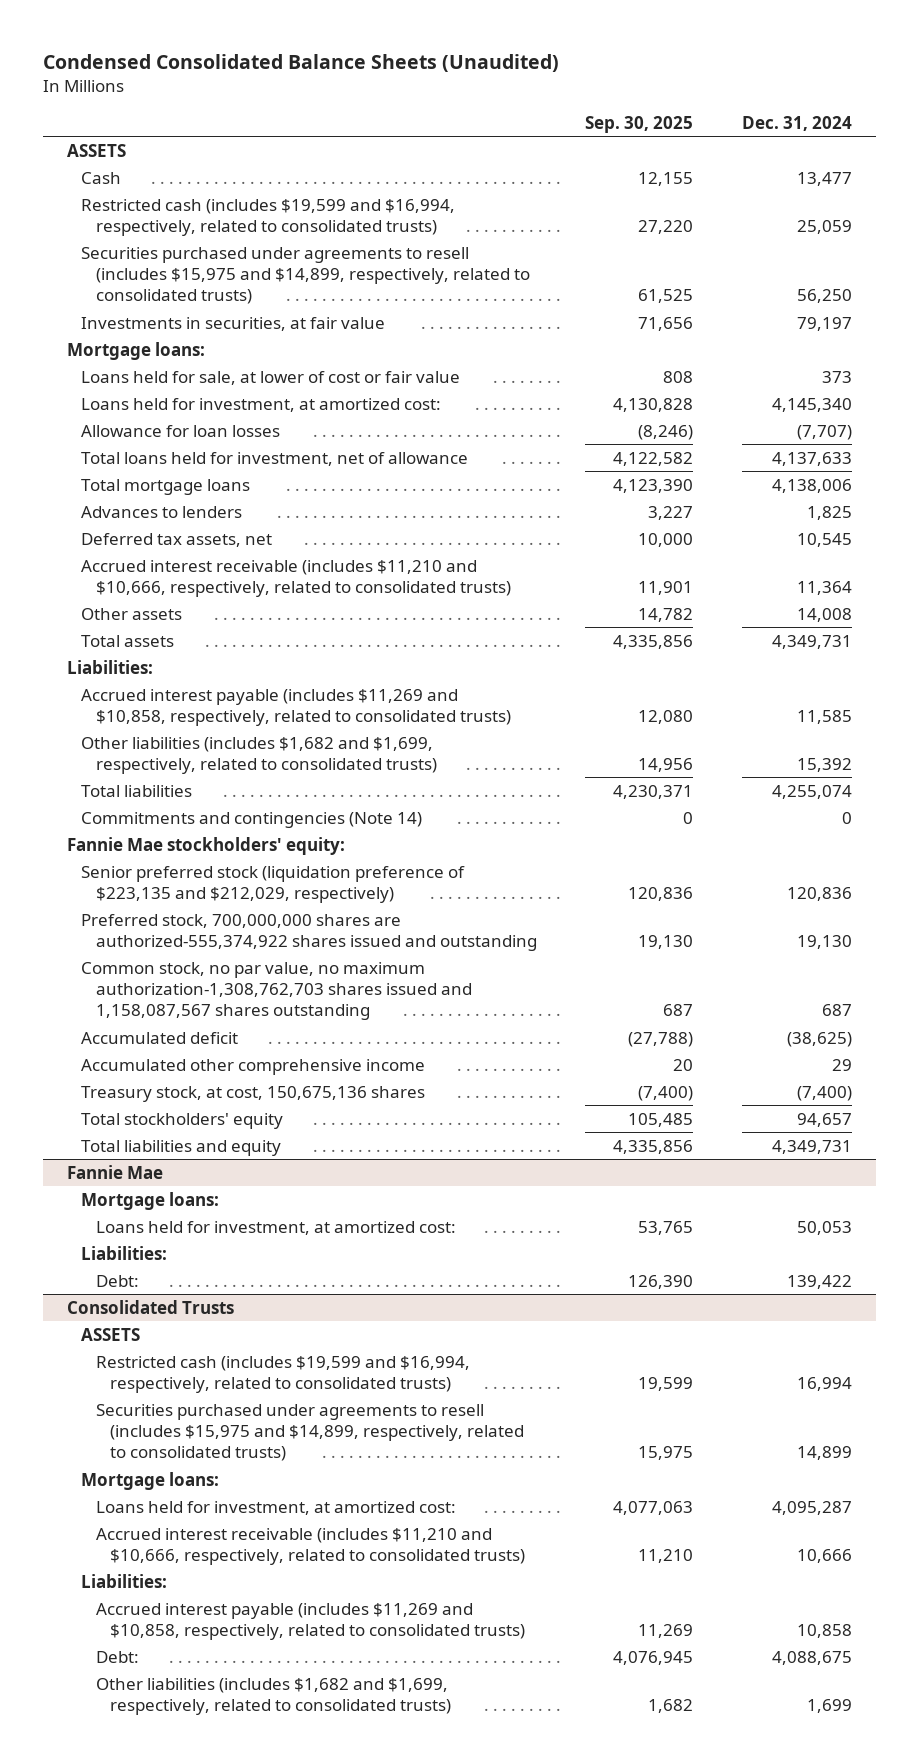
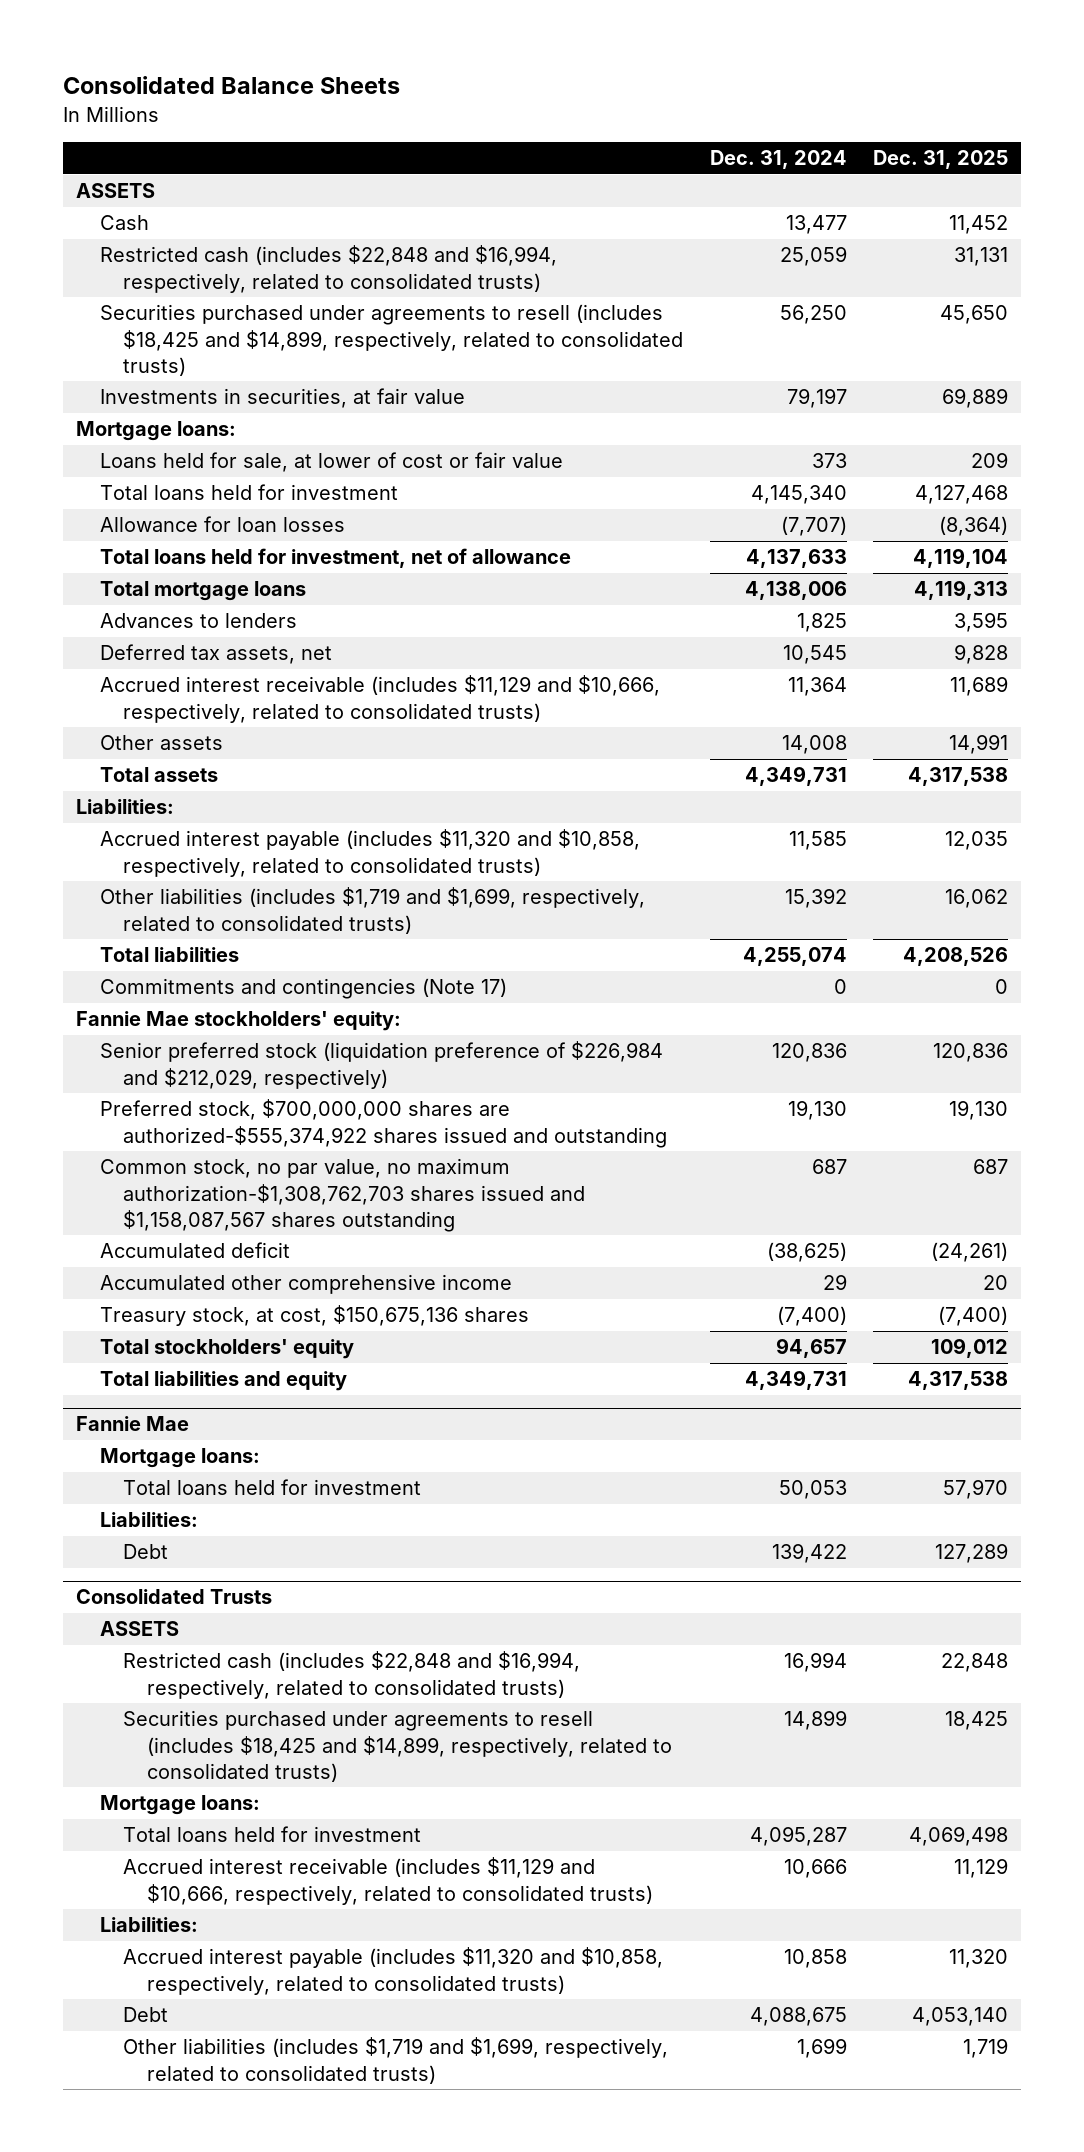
- Condensed Consolidated Balance Sheets (Unaudited)
+ Consolidated Balance Sheets
- | Sep. 30, 2025 | Dec. 31, 2024
+ | Dec. 31, 2024 | Dec. 31, 2025
- Restricted cash (includes $19,599 and $16,994, respectively, related to consolidated trusts) | 27,220 | 25,059
- Securities purchased under agreements to resell (includes $15,975 and $14,899, respectively, related to consolidated trusts) | 61,525 | 56,250
+ Restricted cash (includes $22,848 and $16,994, respectively, related to consolidated trusts) | 25,059 | 31,131
+ Securities purchased under agreements to resell (includes $18,425 and $14,899, respectively, related to consolidated trusts) | 56,250 | 45,650
- Loans held for investment, at amortized cost: | 4,130,828 | 4,145,340
+ Total loans held for investment | 4,145,340 | 4,127,468
- Accrued interest receivable (includes $11,210 and $10,666, respectively, related to consolidated trusts) | 11,901 | 11,364
+ Accrued interest receivable (includes $11,129 and $10,666, respectively, related to consolidated trusts) | 11,364 | 11,689
- Accrued interest payable (includes $11,269 and $10,858, respectively, related to consolidated trusts) | 12,080 | 11,585
- Other liabilities (includes $1,682 and $1,699, respectively, related to consolidated trusts) | 14,956 | 15,392
+ Accrued interest payable (includes $11,320 and $10,858, respectively, related to consolidated trusts) | 11,585 | 12,035
+ Other liabilities (includes $1,719 and $1,699, respectively, related to consolidated trusts) | 15,392 | 16,062
- Commitments and contingencies (Note 14) | 0 | 0
+ Commitments and contingencies (Note 17) | 0 | 0
- Senior preferred stock (liquidation preference of $223,135 and $212,029, respectively) | 120,836 | 120,836
- Preferred stock, 700,000,000 shares are authorized-555,374,922 shares issued and outstanding | 19,130 | 19,130
- Common stock, no par value, no maximum authorization-1,308,762,703 shares issued and 1,158,087,567 shares outstanding | 687 | 687
+ Senior preferred stock (liquidation preference of $226,984 and $212,029, respectively) | 120,836 | 120,836
+ Preferred stock, $700,000,000 shares are authorized-$555,374,922 shares issued and outstanding | 19,130 | 19,130
+ Common stock, no par value, no maximum authorization-$1,308,762,703 shares issued and $1,158,087,567 shares outstanding | 687 | 687
- Treasury stock, at cost, 150,675,136 shares | (7,400) | (7,400)
+ Treasury stock, at cost, $150,675,136 shares | (7,400) | (7,400)
@ Fannie Mae
- Loans held for investment, at amortized cost: | 53,765 | 50,053
+ Total loans held for investment | 50,053 | 57,970
- Debt: | 126,390 | 139,422
+ Debt | 139,422 | 127,289
@ Consolidated Trusts
- Restricted cash (includes $19,599 and $16,994, respectively, related to consolidated trusts) | 19,599 | 16,994
- Securities purchased under agreements to resell (includes $15,975 and $14,899, respectively, related to consolidated trusts) | 15,975 | 14,899
+ Restricted cash (includes $22,848 and $16,994, respectively, related to consolidated trusts) | 16,994 | 22,848
+ Securities purchased under agreements to resell (includes $18,425 and $14,899, respectively, related to consolidated trusts) | 14,899 | 18,425
- Loans held for investment, at amortized cost: | 4,077,063 | 4,095,287
- Accrued interest receivable (includes $11,210 and $10,666, respectively, related to consolidated trusts) | 11,210 | 10,666
+ Total loans held for investment | 4,095,287 | 4,069,498
+ Accrued interest receivable (includes $11,129 and $10,666, respectively, related to consolidated trusts) | 10,666 | 11,129
- Accrued interest payable (includes $11,269 and $10,858, respectively, related to consolidated trusts) | 11,269 | 10,858
- Debt: | 4,076,945 | 4,088,675
- Other liabilities (includes $1,682 and $1,699, respectively, related to consolidated trusts) | 1,682 | 1,699
+ Accrued interest payable (includes $11,320 and $10,858, respectively, related to consolidated trusts) | 10,858 | 11,320
+ Debt | 4,088,675 | 4,053,140
+ Other liabilities (includes $1,719 and $1,699, respectively, related to consolidated trusts) | 1,699 | 1,719

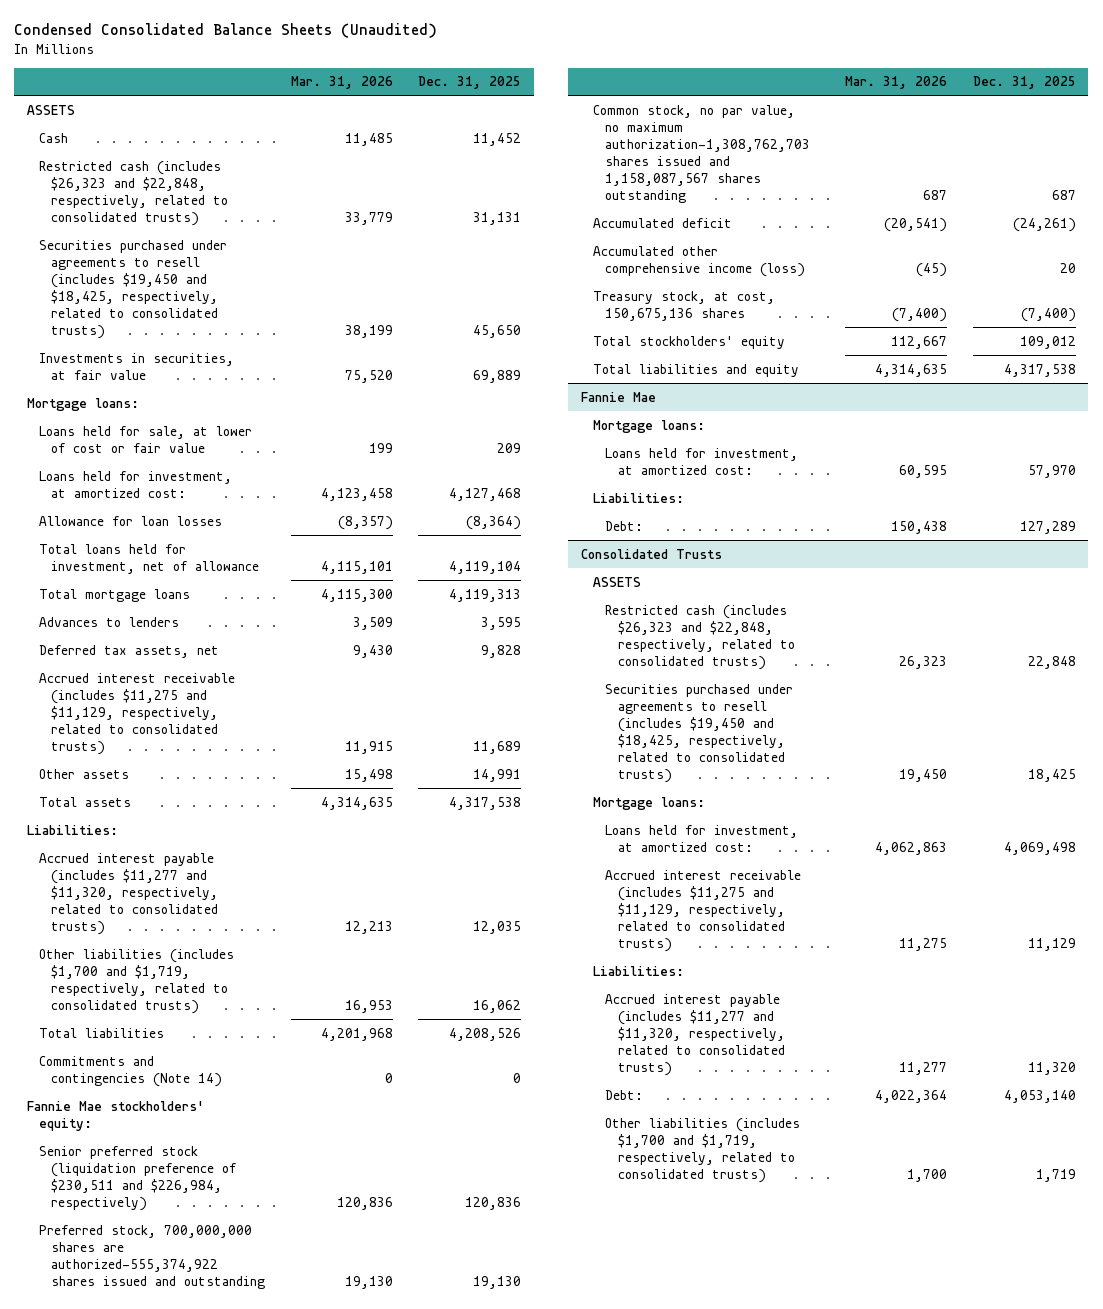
- Consolidated Balance Sheets
+ Condensed Consolidated Balance Sheets (Unaudited)
- | Dec. 31, 2024 | Dec. 31, 2025
+ | Mar. 31, 2026 | Dec. 31, 2025
- Restricted cash (includes $22,848 and $16,994, respectively, related to consolidated trusts) | 25,059 | 31,131
- Securities purchased under agreements to resell (includes $18,425 and $14,899, respectively, related to consolidated trusts) | 56,250 | 45,650
+ Restricted cash (includes $26,323 and $22,848, respectively, related to consolidated trusts) | 33,779 | 31,131
+ Securities purchased under agreements to resell (includes $19,450 and $18,425, respectively, related to consolidated trusts) | 38,199 | 45,650
- Total loans held for investment | 4,145,340 | 4,127,468
+ Loans held for investment, at amortized cost: | 4,123,458 | 4,127,468
- Accrued interest receivable (includes $11,129 and $10,666, respectively, related to consolidated trusts) | 11,364 | 11,689
+ Accrued interest receivable (includes $11,275 and $11,129, respectively, related to consolidated trusts) | 11,915 | 11,689
- Accrued interest payable (includes $11,320 and $10,858, respectively, related to consolidated trusts) | 11,585 | 12,035
- Other liabilities (includes $1,719 and $1,699, respectively, related to consolidated trusts) | 15,392 | 16,062
+ Accrued interest payable (includes $11,277 and $11,320, respectively, related to consolidated trusts) | 12,213 | 12,035
+ Other liabilities (includes $1,700 and $1,719, respectively, related to consolidated trusts) | 16,953 | 16,062
- Commitments and contingencies (Note 17) | 0 | 0
+ Commitments and contingencies (Note 14) | 0 | 0
- Senior preferred stock (liquidation preference of $226,984 and $212,029, respectively) | 120,836 | 120,836
- Preferred stock, $700,000,000 shares are authorized-$555,374,922 shares issued and outstanding | 19,130 | 19,130
- Common stock, no par value, no maximum authorization-$1,308,762,703 shares issued and $1,158,087,567 shares outstanding | 687 | 687
+ Senior preferred stock (liquidation preference of $230,511 and $226,984, respectively) | 120,836 | 120,836
+ Preferred stock, 700,000,000 shares are authorized-555,374,922 shares issued and outstanding | 19,130 | 19,130
+ Common stock, no par value, no maximum authorization-1,308,762,703 shares issued and 1,158,087,567 shares outstanding | 687 | 687
- Accumulated other comprehensive income | 29 | 20
- Treasury stock, at cost, $150,675,136 shares | (7,400) | (7,400)
+ Accumulated other comprehensive income (loss) | (45) | 20
+ Treasury stock, at cost, 150,675,136 shares | (7,400) | (7,400)
@ Fannie Mae
- Total loans held for investment | 50,053 | 57,970
+ Loans held for investment, at amortized cost: | 60,595 | 57,970
- Debt | 139,422 | 127,289
+ Debt: | 150,438 | 127,289
@ Consolidated Trusts
- Restricted cash (includes $22,848 and $16,994, respectively, related to consolidated trusts) | 16,994 | 22,848
- Securities purchased under agreements to resell (includes $18,425 and $14,899, respectively, related to consolidated trusts) | 14,899 | 18,425
+ Restricted cash (includes $26,323 and $22,848, respectively, related to consolidated trusts) | 26,323 | 22,848
+ Securities purchased under agreements to resell (includes $19,450 and $18,425, respectively, related to consolidated trusts) | 19,450 | 18,425
- Total loans held for investment | 4,095,287 | 4,069,498
- Accrued interest receivable (includes $11,129 and $10,666, respectively, related to consolidated trusts) | 10,666 | 11,129
+ Loans held for investment, at amortized cost: | 4,062,863 | 4,069,498
+ Accrued interest receivable (includes $11,275 and $11,129, respectively, related to consolidated trusts) | 11,275 | 11,129
- Accrued interest payable (includes $11,320 and $10,858, respectively, related to consolidated trusts) | 10,858 | 11,320
- Debt | 4,088,675 | 4,053,140
- Other liabilities (includes $1,719 and $1,699, respectively, related to consolidated trusts) | 1,699 | 1,719
+ Accrued interest payable (includes $11,277 and $11,320, respectively, related to consolidated trusts) | 11,277 | 11,320
+ Debt: | 4,022,364 | 4,053,140
+ Other liabilities (includes $1,700 and $1,719, respectively, related to consolidated trusts) | 1,700 | 1,719

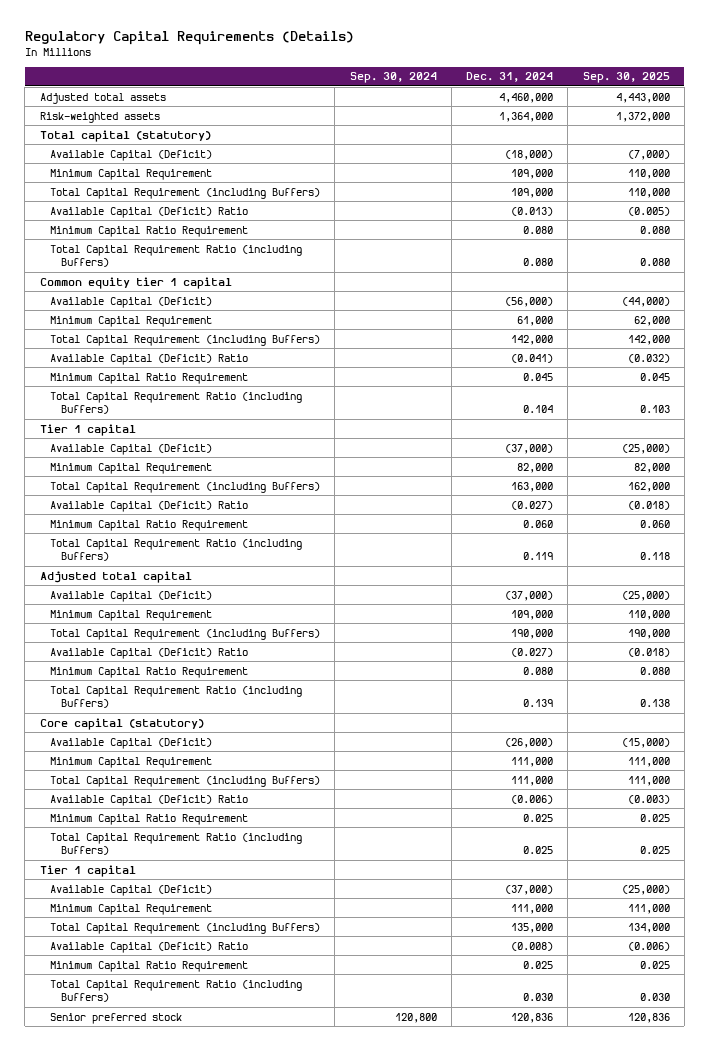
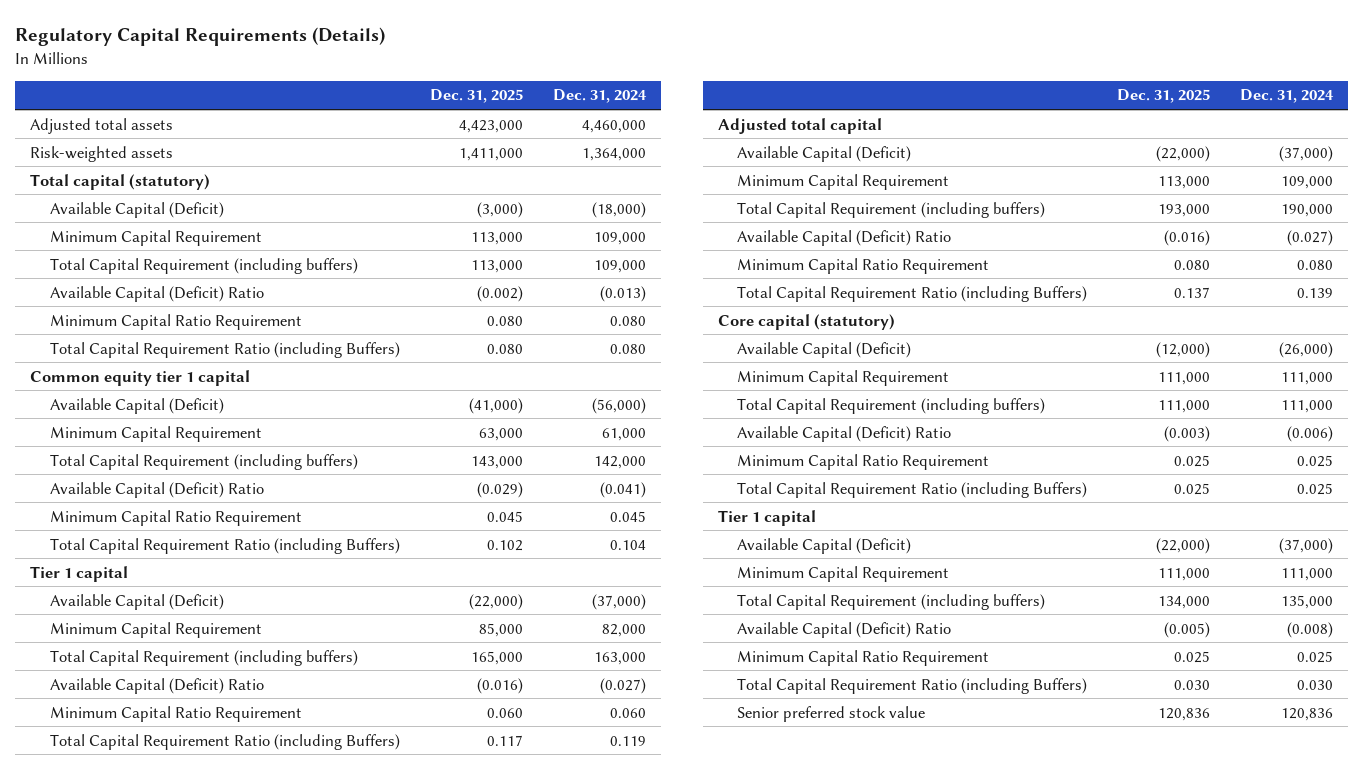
- | Sep. 30, 2024 | Dec. 31, 2024 | Sep. 30, 2025
+ | Dec. 31, 2025 | Dec. 31, 2024
- Total Capital Requirement (including Buffers) | | 109,000 | 110,000
+ Total Capital Requirement (including buffers) | 113,000 | 109,000
- Total Capital Requirement (including Buffers) | | 142,000 | 142,000
+ Total Capital Requirement (including buffers) | 143,000 | 142,000
- Total Capital Requirement (including Buffers) | | 163,000 | 162,000
+ Total Capital Requirement (including buffers) | 165,000 | 163,000
- Total Capital Requirement (including Buffers) | | 190,000 | 190,000
+ Total Capital Requirement (including buffers) | 193,000 | 190,000
- Total Capital Requirement (including Buffers) | | 111,000 | 111,000
+ Total Capital Requirement (including buffers) | 111,000 | 111,000
- Total Capital Requirement (including Buffers) | | 135,000 | 134,000
+ Total Capital Requirement (including buffers) | 134,000 | 135,000
- Senior preferred stock | 120,800 | 120,836 | 120,836
+ Senior preferred stock value | 120,836 | 120,836

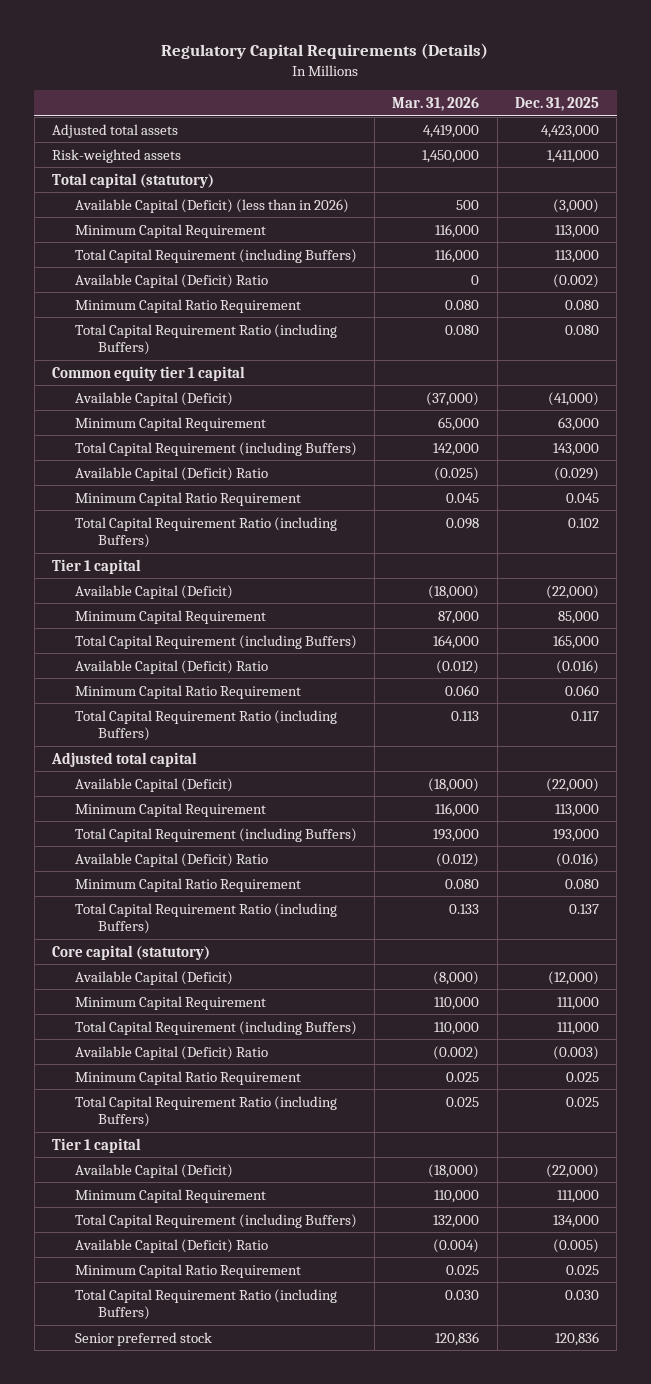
- | Dec. 31, 2025 | Dec. 31, 2024
+ | Mar. 31, 2026 | Dec. 31, 2025
- Available Capital (Deficit) | (3,000) | (18,000)
+ Available Capital (Deficit) (less than in 2026) | 500 | (3,000)
- Total Capital Requirement (including buffers) | 113,000 | 109,000
+ Total Capital Requirement (including Buffers) | 116,000 | 113,000
- Total Capital Requirement (including buffers) | 143,000 | 142,000
+ Total Capital Requirement (including Buffers) | 142,000 | 143,000
- Total Capital Requirement (including buffers) | 165,000 | 163,000
+ Total Capital Requirement (including Buffers) | 164,000 | 165,000
- Total Capital Requirement (including buffers) | 193,000 | 190,000
+ Total Capital Requirement (including Buffers) | 193,000 | 193,000
- Total Capital Requirement (including buffers) | 111,000 | 111,000
+ Total Capital Requirement (including Buffers) | 110,000 | 111,000
- Total Capital Requirement (including buffers) | 134,000 | 135,000
+ Total Capital Requirement (including Buffers) | 132,000 | 134,000
- Senior preferred stock value | 120,836 | 120,836
+ Senior preferred stock | 120,836 | 120,836

